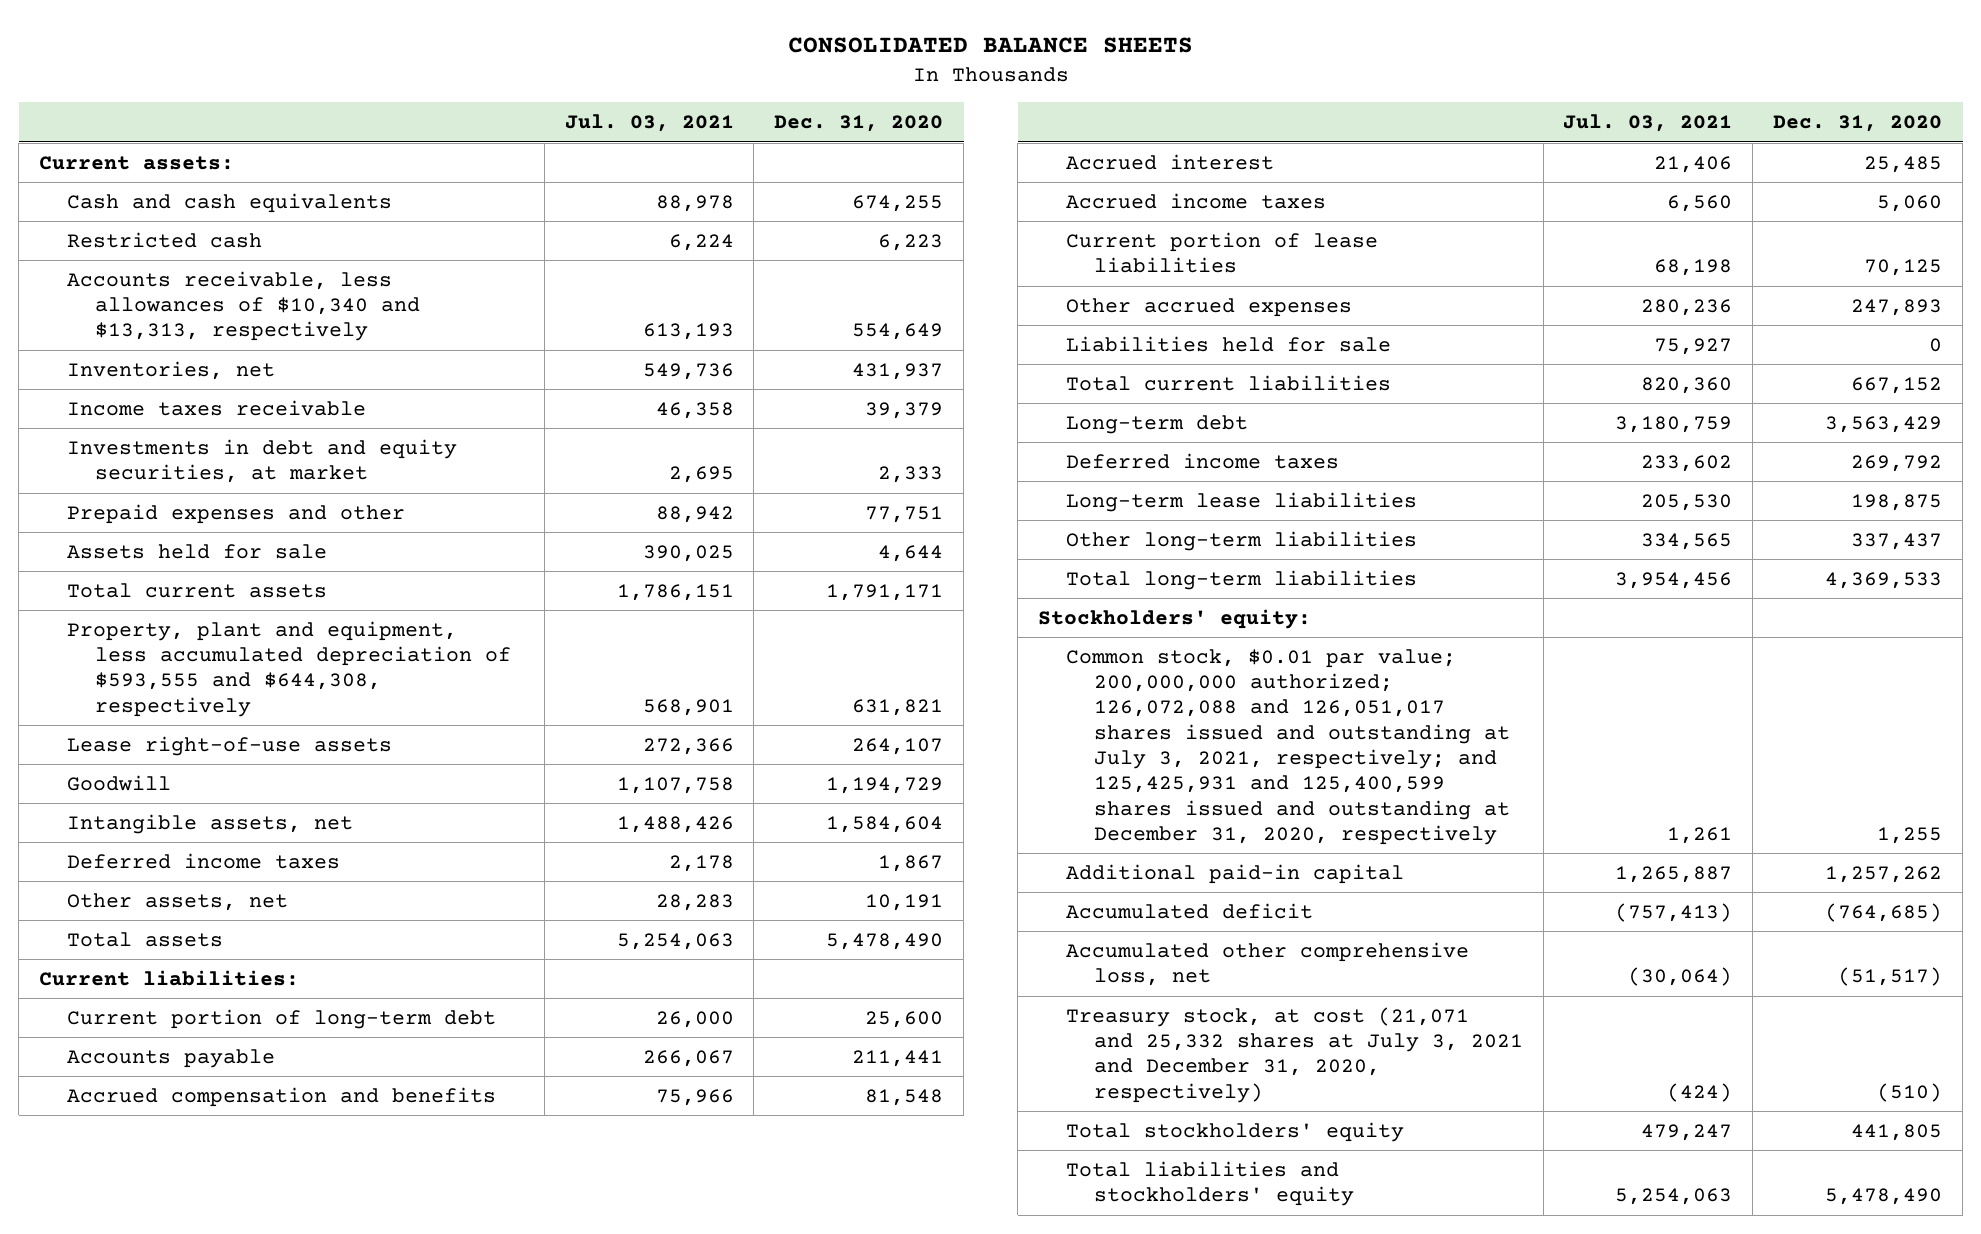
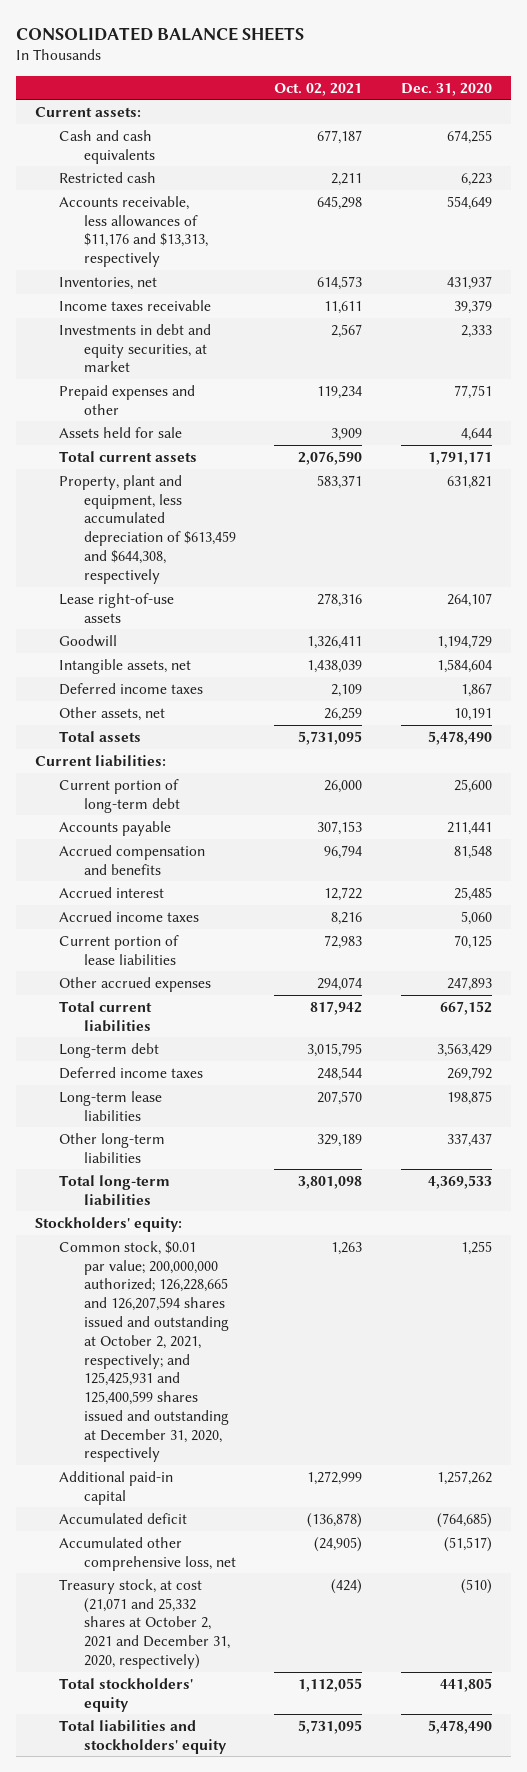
- | Jul. 03, 2021 | Dec. 31, 2020
+ | Oct. 02, 2021 | Dec. 31, 2020
- Accounts receivable, less allowances of $10,340 and $13,313, respectively | 613,193 | 554,649
+ Accounts receivable, less allowances of $11,176 and $13,313, respectively | 645,298 | 554,649
- Property, plant and equipment, less accumulated depreciation of $593,555 and $644,308, respectively | 568,901 | 631,821
+ Property, plant and equipment, less accumulated depreciation of $613,459 and $644,308, respectively | 583,371 | 631,821
- Liabilities held for sale | 75,927 | 0
- Common stock, $0.01 par value; 200,000,000 authorized; 126,072,088 and 126,051,017 shares issued and outstanding at July 3, 2021, respectively; and 125,425,931 and 125,400,599 shares issued and outstanding at December 31, 2020, respectively | 1,261 | 1,255
+ Common stock, $0.01 par value; 200,000,000 authorized; 126,228,665 and 126,207,594 shares issued and outstanding at October 2, 2021, respectively; and 125,425,931 and 125,400,599 shares issued and outstanding at December 31, 2020, respectively | 1,263 | 1,255
- Treasury stock, at cost (21,071 and 25,332 shares at July 3, 2021 and December 31, 2020, respectively) | (424) | (510)
+ Treasury stock, at cost (21,071 and 25,332 shares at October 2, 2021 and December 31, 2020, respectively) | (424) | (510)

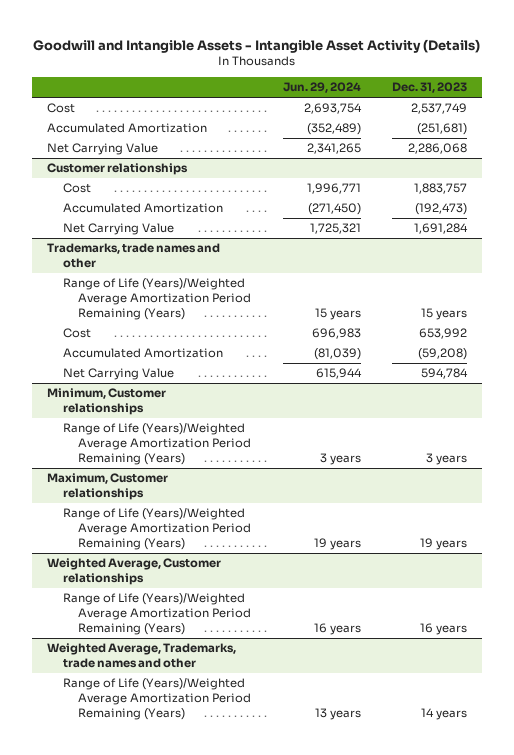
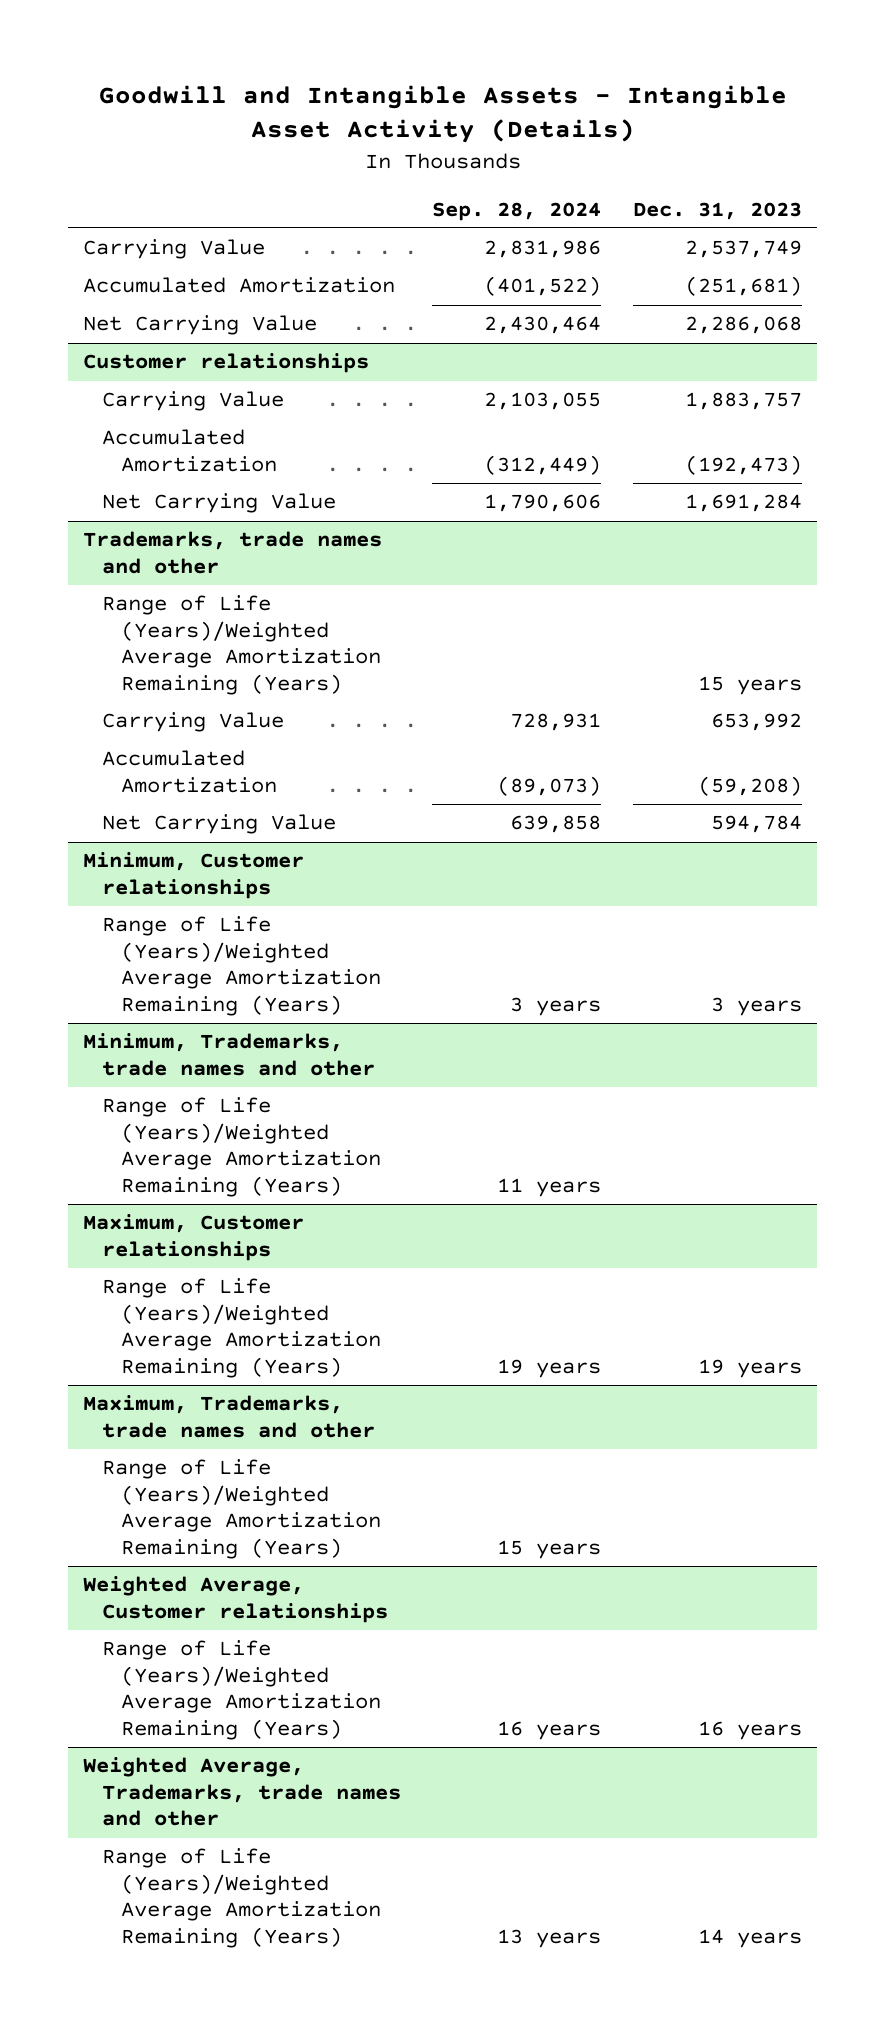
- | Jun. 29, 2024 | Dec. 31, 2023
+ | Sep. 28, 2024 | Dec. 31, 2023
- Cost | 2,693,754 | 2,537,749
+ Carrying Value | 2,831,986 | 2,537,749
@ Customer relationships
- Cost | 1,996,771 | 1,883,757
+ Carrying Value | 2,103,055 | 1,883,757
@ Trademarks, trade names and other
- Range of Life (Years)/Weighted Average Amortization Period Remaining (Years) | 15 years | 15 years
- Cost | 696,983 | 653,992
+ Range of Life (Years)/Weighted Average Amortization Remaining (Years) | | 15 years
+ Carrying Value | 728,931 | 653,992
@ Minimum, Customer relationships
- Range of Life (Years)/Weighted Average Amortization Period Remaining (Years) | 3 years | 3 years
+ Range of Life (Years)/Weighted Average Amortization Remaining (Years) | 3 years | 3 years
+ Minimum, Trademarks, trade names and other
+ Range of Life (Years)/Weighted Average Amortization Remaining (Years) | 11 years |
@ Maximum, Customer relationships
- Range of Life (Years)/Weighted Average Amortization Period Remaining (Years) | 19 years | 19 years
+ Range of Life (Years)/Weighted Average Amortization Remaining (Years) | 19 years | 19 years
+ Maximum, Trademarks, trade names and other
+ Range of Life (Years)/Weighted Average Amortization Remaining (Years) | 15 years |
@ Weighted Average, Customer relationships
- Range of Life (Years)/Weighted Average Amortization Period Remaining (Years) | 16 years | 16 years
+ Range of Life (Years)/Weighted Average Amortization Remaining (Years) | 16 years | 16 years
@ Weighted Average, Trademarks, trade names and other
- Range of Life (Years)/Weighted Average Amortization Period Remaining (Years) | 13 years | 14 years
+ Range of Life (Years)/Weighted Average Amortization Remaining (Years) | 13 years | 14 years

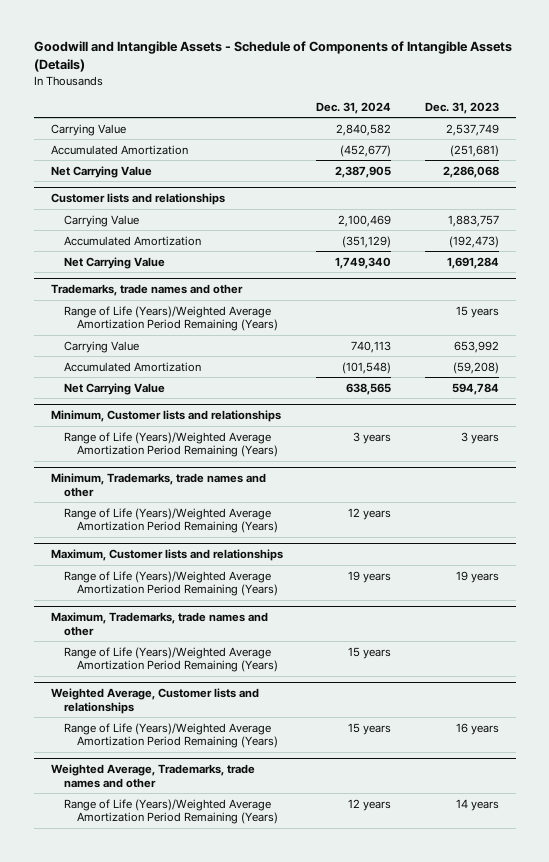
- Goodwill and Intangible Assets - Intangible Asset Activity (Details)
+ Goodwill and Intangible Assets - Schedule of Components of Intangible Assets (Details)
- | Sep. 28, 2024 | Dec. 31, 2023
+ | Dec. 31, 2024 | Dec. 31, 2023
- Customer relationships
+ Customer lists and relationships
@ Trademarks, trade names and other
- Range of Life (Years)/Weighted Average Amortization Remaining (Years) | | 15 years
+ Range of Life (Years)/Weighted Average Amortization Period Remaining (Years) | | 15 years
- Minimum, Customer relationships
- Range of Life (Years)/Weighted Average Amortization Remaining (Years) | 3 years | 3 years
+ Minimum, Customer lists and relationships
+ Range of Life (Years)/Weighted Average Amortization Period Remaining (Years) | 3 years | 3 years
@ Minimum, Trademarks, trade names and other
- Range of Life (Years)/Weighted Average Amortization Remaining (Years) | 11 years |
- Maximum, Customer relationships
- Range of Life (Years)/Weighted Average Amortization Remaining (Years) | 19 years | 19 years
@ Minimum, Trademarks, trade names and other
+ Range of Life (Years)/Weighted Average Amortization Period Remaining (Years) | 12 years |
+ Maximum, Customer lists and relationships
+ Range of Life (Years)/Weighted Average Amortization Period Remaining (Years) | 19 years | 19 years
@ Maximum, Trademarks, trade names and other
- Range of Life (Years)/Weighted Average Amortization Remaining (Years) | 15 years |
- Weighted Average, Customer relationships
- Range of Life (Years)/Weighted Average Amortization Remaining (Years) | 16 years | 16 years
@ Maximum, Trademarks, trade names and other
+ Range of Life (Years)/Weighted Average Amortization Period Remaining (Years) | 15 years |
+ Weighted Average, Customer lists and relationships
+ Range of Life (Years)/Weighted Average Amortization Period Remaining (Years) | 15 years | 16 years
@ Weighted Average, Trademarks, trade names and other
- Range of Life (Years)/Weighted Average Amortization Remaining (Years) | 13 years | 14 years
+ Range of Life (Years)/Weighted Average Amortization Period Remaining (Years) | 12 years | 14 years

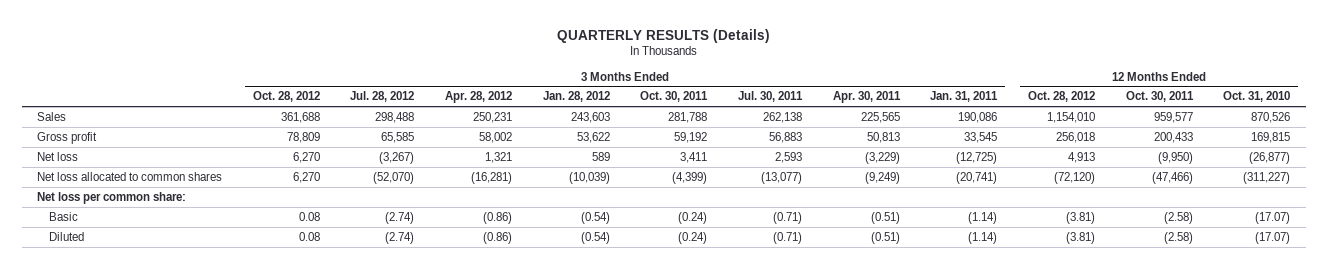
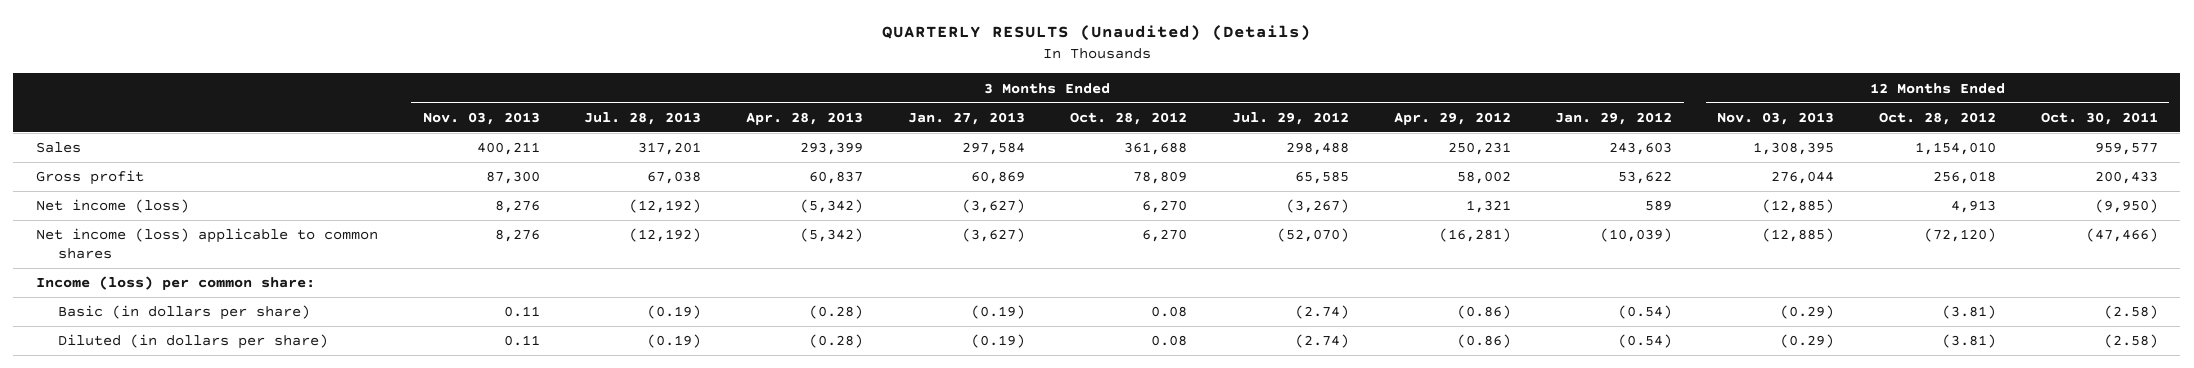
- QUARTERLY RESULTS (Details)
+ QUARTERLY RESULTS (Unaudited) (Details)
- | 3 Months Ended Oct. 28, 2012 | 3 Months Ended Jul. 28, 2012 | 3 Months Ended Apr. 28, 2012 | 3 Months Ended Jan. 28, 2012 | 3 Months Ended Oct. 30, 2011 | 3 Months Ended Jul. 30, 2011 | 3 Months Ended Apr. 30, 2011 | 3 Months Ended Jan. 31, 2011 | 12 Months Ended Oct. 28, 2012 | 12 Months Ended Oct. 30, 2011 | 12 Months Ended Oct. 31, 2010
+ | 3 Months Ended Nov. 03, 2013 | 3 Months Ended Jul. 28, 2013 | 3 Months Ended Apr. 28, 2013 | 3 Months Ended Jan. 27, 2013 | 3 Months Ended Oct. 28, 2012 | 3 Months Ended Jul. 29, 2012 | 3 Months Ended Apr. 29, 2012 | 3 Months Ended Jan. 29, 2012 | 12 Months Ended Nov. 03, 2013 | 12 Months Ended Oct. 28, 2012 | 12 Months Ended Oct. 30, 2011
- Net loss | 6,270 | (3,267) | 1,321 | 589 | 3,411 | 2,593 | (3,229) | (12,725) | 4,913 | (9,950) | (26,877)
- Net loss allocated to common shares | 6,270 | (52,070) | (16,281) | (10,039) | (4,399) | (13,077) | (9,249) | (20,741) | (72,120) | (47,466) | (311,227)
- Net loss per common share:
- Basic | 0.08 | (2.74) | (0.86) | (0.54) | (0.24) | (0.71) | (0.51) | (1.14) | (3.81) | (2.58) | (17.07)
- Diluted | 0.08 | (2.74) | (0.86) | (0.54) | (0.24) | (0.71) | (0.51) | (1.14) | (3.81) | (2.58) | (17.07)
+ Net income (loss) | 8,276 | (12,192) | (5,342) | (3,627) | 6,270 | (3,267) | 1,321 | 589 | (12,885) | 4,913 | (9,950)
+ Net income (loss) applicable to common shares | 8,276 | (12,192) | (5,342) | (3,627) | 6,270 | (52,070) | (16,281) | (10,039) | (12,885) | (72,120) | (47,466)
+ Income (loss) per common share:
+ Basic (in dollars per share) | 0.11 | (0.19) | (0.28) | (0.19) | 0.08 | (2.74) | (0.86) | (0.54) | (0.29) | (3.81) | (2.58)
+ Diluted (in dollars per share) | 0.11 | (0.19) | (0.28) | (0.19) | 0.08 | (2.74) | (0.86) | (0.54) | (0.29) | (3.81) | (2.58)

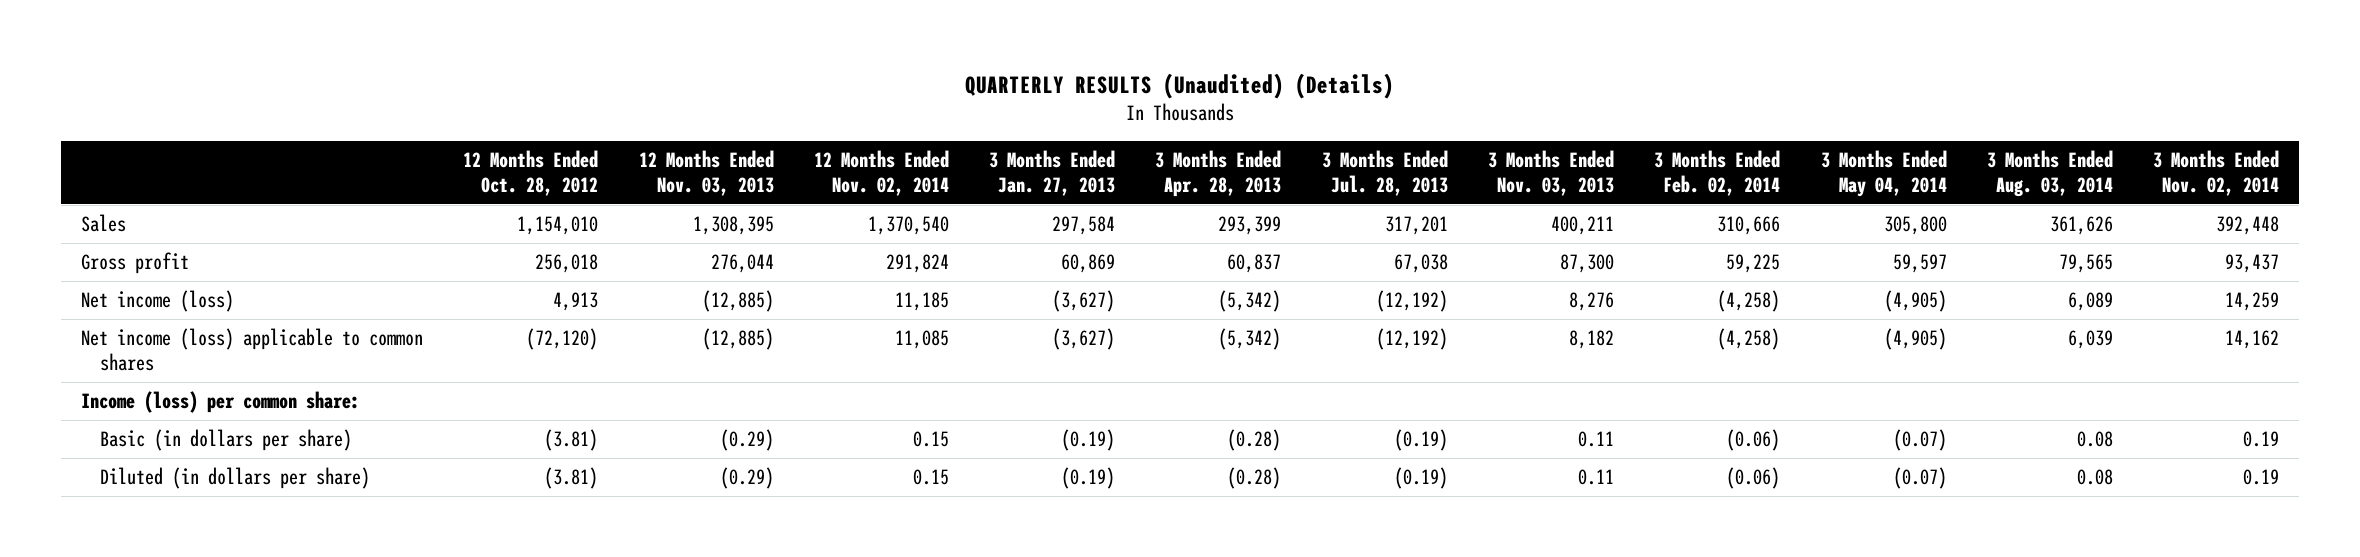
- | 3 Months Ended Nov. 03, 2013 | 3 Months Ended Jul. 28, 2013 | 3 Months Ended Apr. 28, 2013 | 3 Months Ended Jan. 27, 2013 | 3 Months Ended Oct. 28, 2012 | 3 Months Ended Jul. 29, 2012 | 3 Months Ended Apr. 29, 2012 | 3 Months Ended Jan. 29, 2012 | 12 Months Ended Nov. 03, 2013 | 12 Months Ended Oct. 28, 2012 | 12 Months Ended Oct. 30, 2011
+ | 12 Months Ended Oct. 28, 2012 | 12 Months Ended Nov. 03, 2013 | 12 Months Ended Nov. 02, 2014 | 3 Months Ended Jan. 27, 2013 | 3 Months Ended Apr. 28, 2013 | 3 Months Ended Jul. 28, 2013 | 3 Months Ended Nov. 03, 2013 | 3 Months Ended Feb. 02, 2014 | 3 Months Ended May 04, 2014 | 3 Months Ended Aug. 03, 2014 | 3 Months Ended Nov. 02, 2014
- Net income (loss) applicable to common shares | 8,276 | (12,192) | (5,342) | (3,627) | 6,270 | (52,070) | (16,281) | (10,039) | (12,885) | (72,120) | (47,466)
+ Net income (loss) applicable to common shares | (72,120) | (12,885) | 11,085 | (3,627) | (5,342) | (12,192) | 8,182 | (4,258) | (4,905) | 6,039 | 14,162

